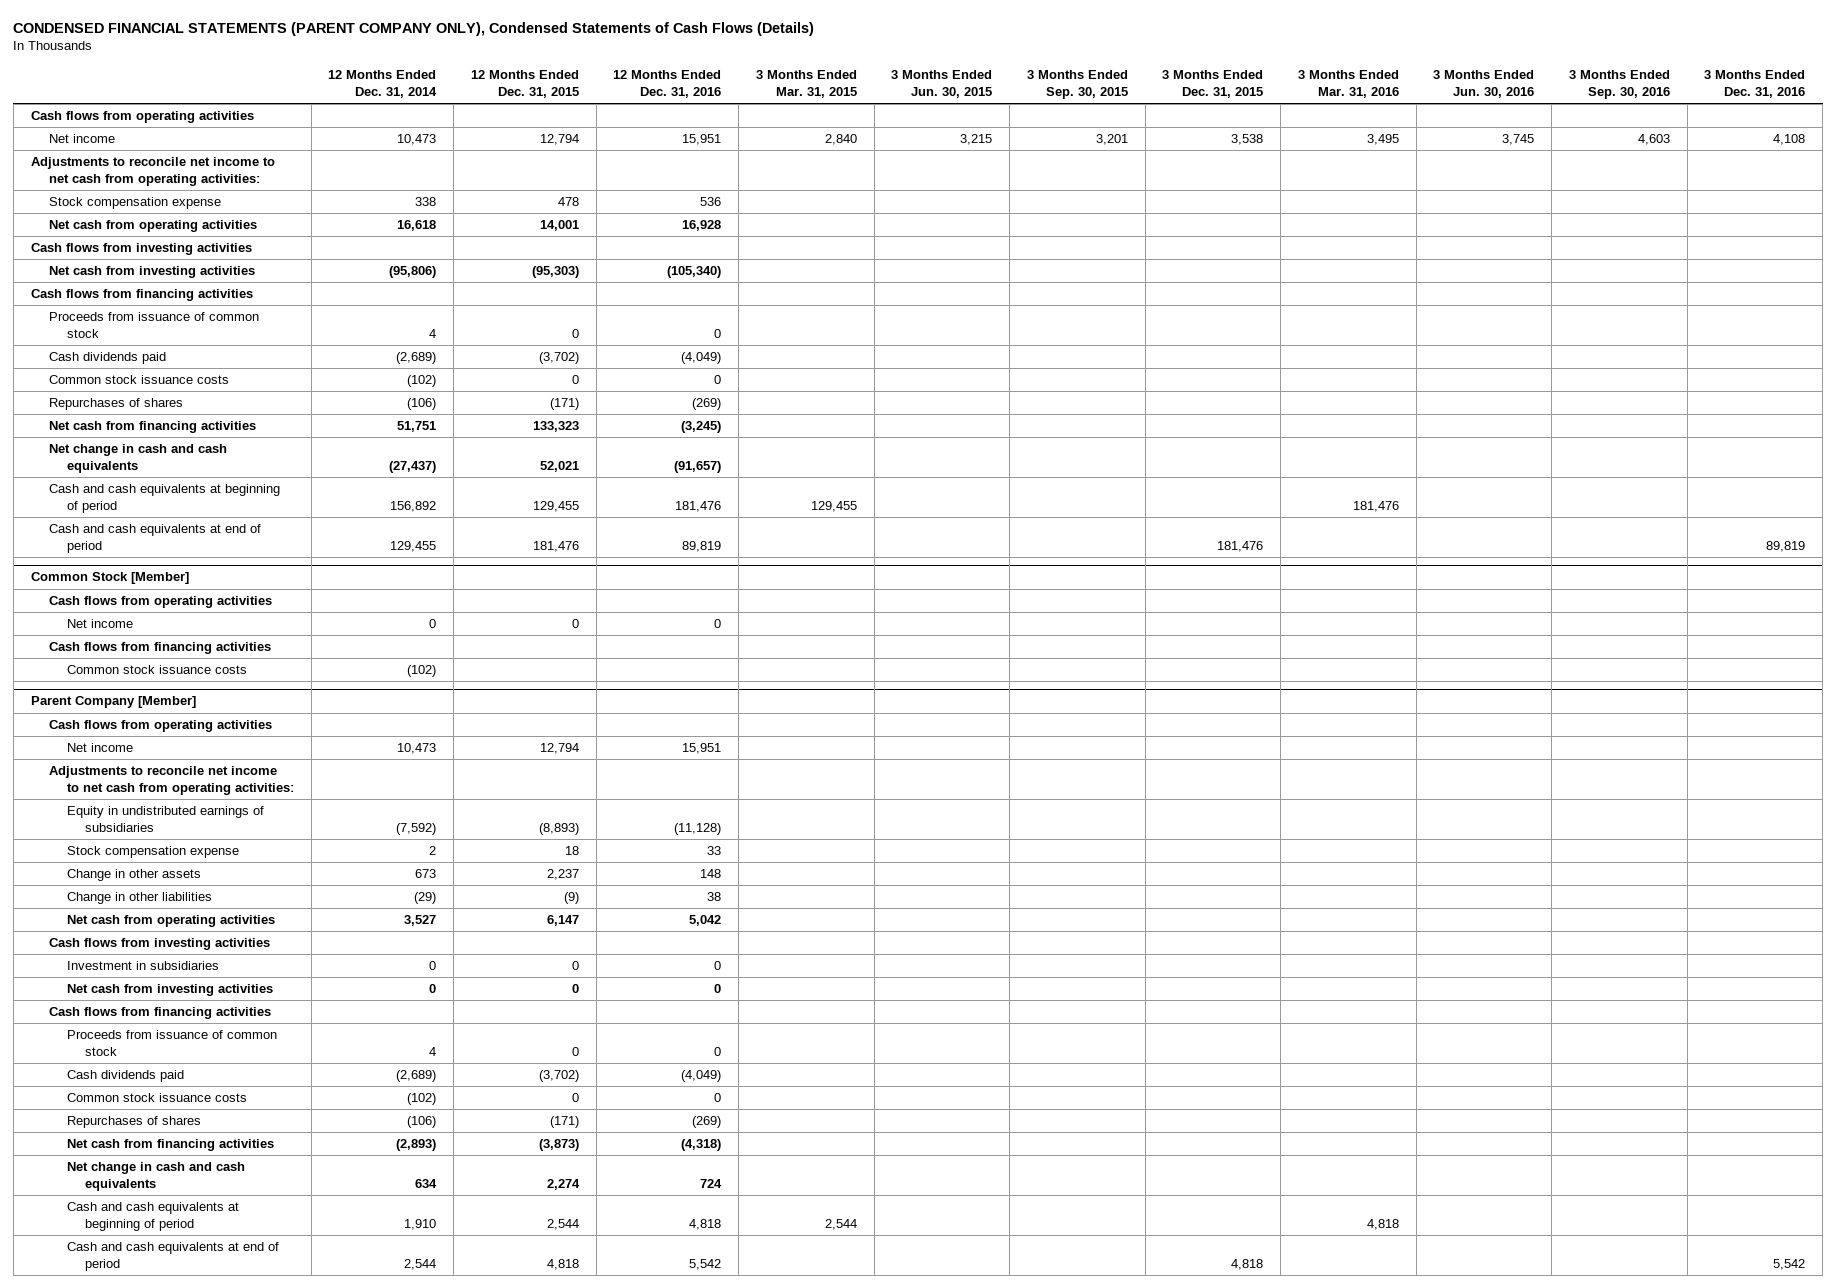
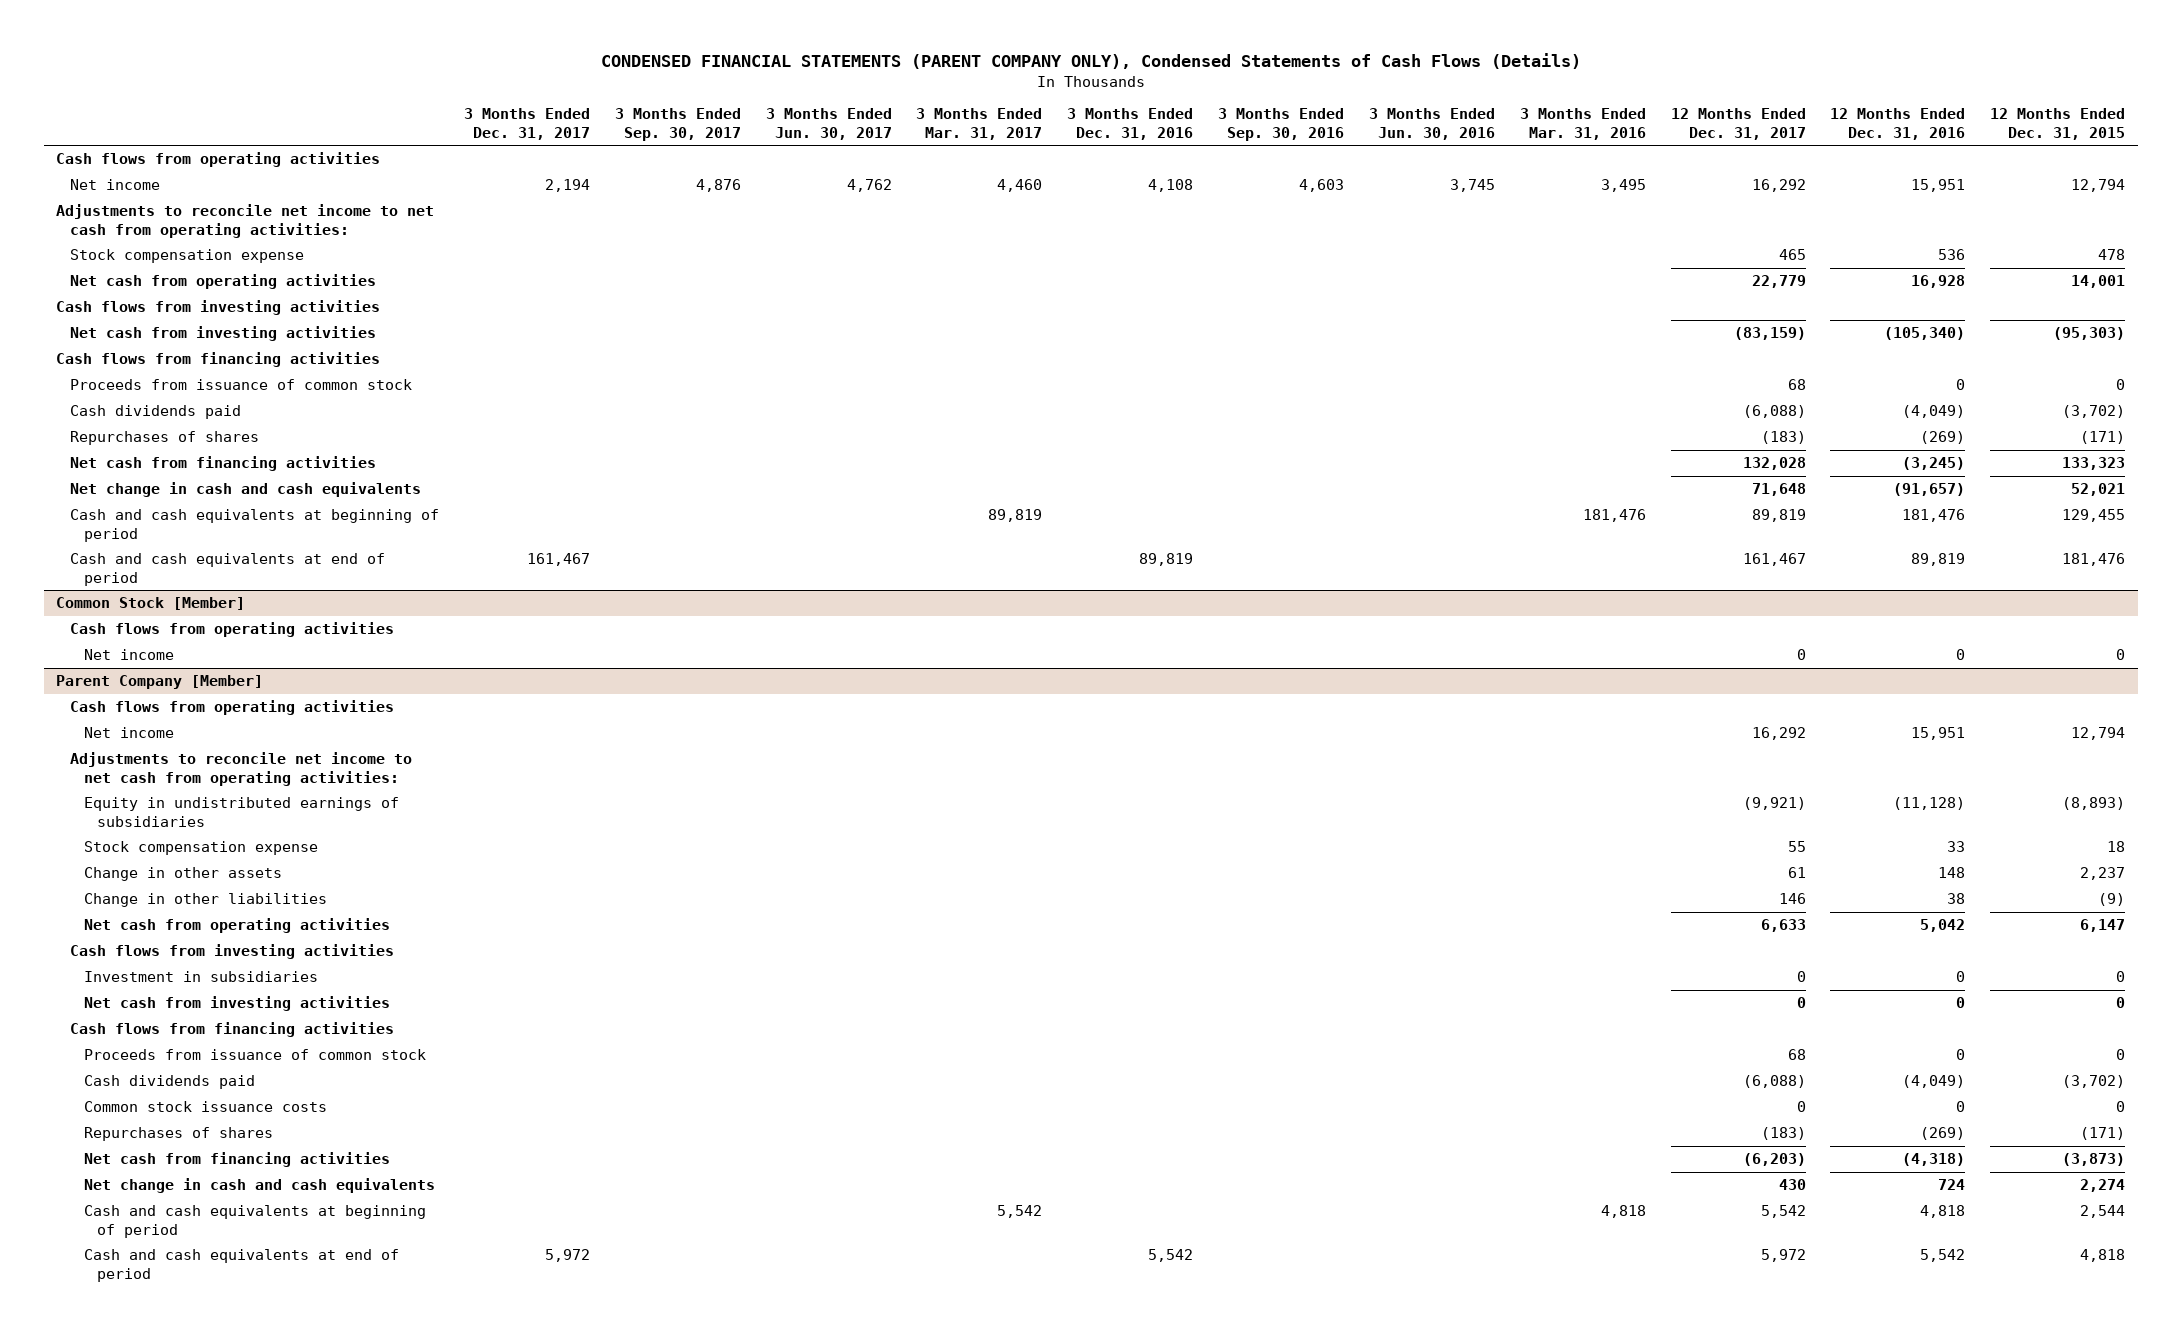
- | 12 Months Ended Dec. 31, 2014 | 12 Months Ended Dec. 31, 2015 | 12 Months Ended Dec. 31, 2016 | 3 Months Ended Mar. 31, 2015 | 3 Months Ended Jun. 30, 2015 | 3 Months Ended Sep. 30, 2015 | 3 Months Ended Dec. 31, 2015 | 3 Months Ended Mar. 31, 2016 | 3 Months Ended Jun. 30, 2016 | 3 Months Ended Sep. 30, 2016 | 3 Months Ended Dec. 31, 2016
+ | 3 Months Ended Dec. 31, 2017 | 3 Months Ended Sep. 30, 2017 | 3 Months Ended Jun. 30, 2017 | 3 Months Ended Mar. 31, 2017 | 3 Months Ended Dec. 31, 2016 | 3 Months Ended Sep. 30, 2016 | 3 Months Ended Jun. 30, 2016 | 3 Months Ended Mar. 31, 2016 | 12 Months Ended Dec. 31, 2017 | 12 Months Ended Dec. 31, 2016 | 12 Months Ended Dec. 31, 2015
- Common stock issuance costs | (102) | 0 | 0 | | | | | | | |
@ Common Stock [Member]
- Cash flows from financing activities
- Common stock issuance costs | (102) | | | | | | | | | |

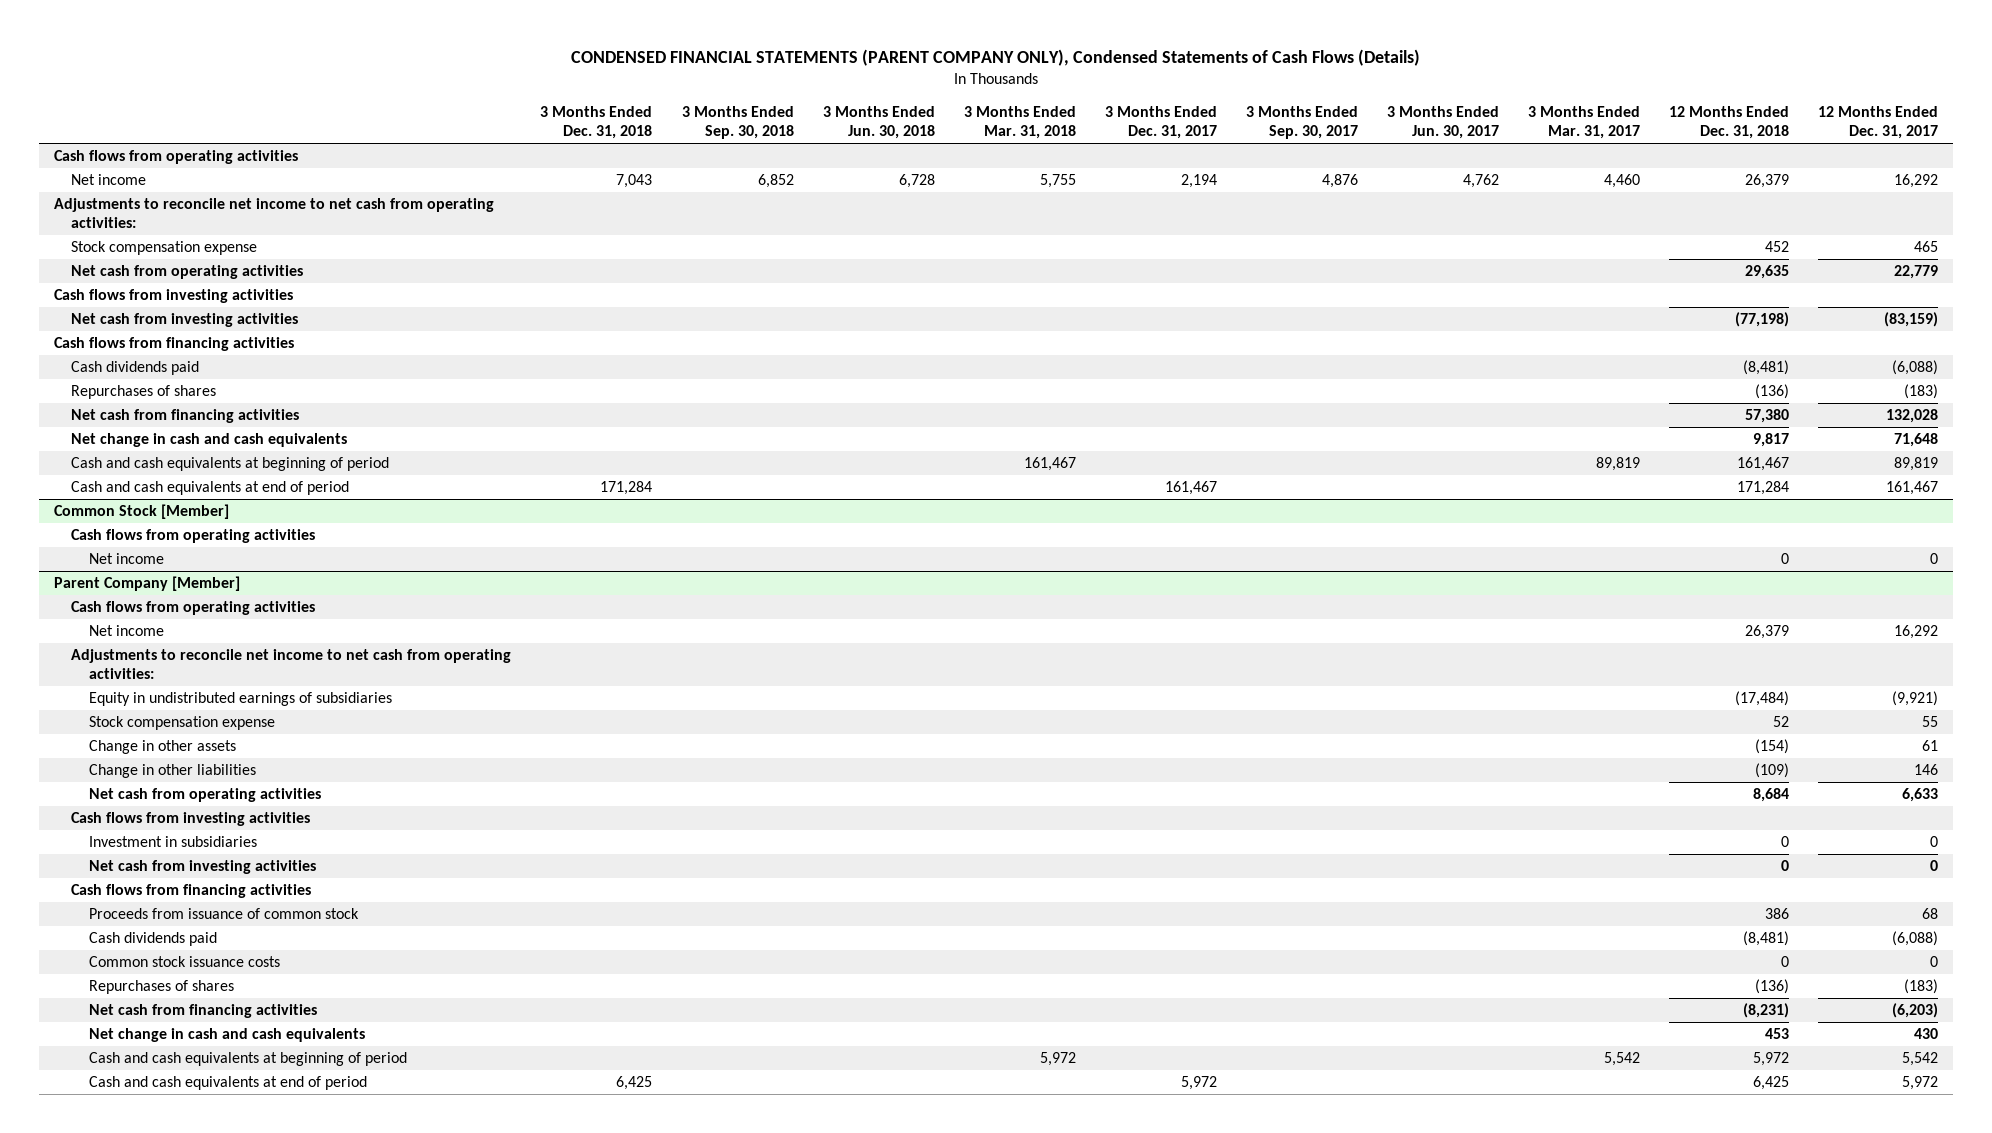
- | 3 Months Ended Dec. 31, 2017 | 3 Months Ended Sep. 30, 2017 | 3 Months Ended Jun. 30, 2017 | 3 Months Ended Mar. 31, 2017 | 3 Months Ended Dec. 31, 2016 | 3 Months Ended Sep. 30, 2016 | 3 Months Ended Jun. 30, 2016 | 3 Months Ended Mar. 31, 2016 | 12 Months Ended Dec. 31, 2017 | 12 Months Ended Dec. 31, 2016 | 12 Months Ended Dec. 31, 2015
+ | 3 Months Ended Dec. 31, 2018 | 3 Months Ended Sep. 30, 2018 | 3 Months Ended Jun. 30, 2018 | 3 Months Ended Mar. 31, 2018 | 3 Months Ended Dec. 31, 2017 | 3 Months Ended Sep. 30, 2017 | 3 Months Ended Jun. 30, 2017 | 3 Months Ended Mar. 31, 2017 | 12 Months Ended Dec. 31, 2018 | 12 Months Ended Dec. 31, 2017
- Proceeds from issuance of common stock | | | | | | | | | 68 | 0 | 0

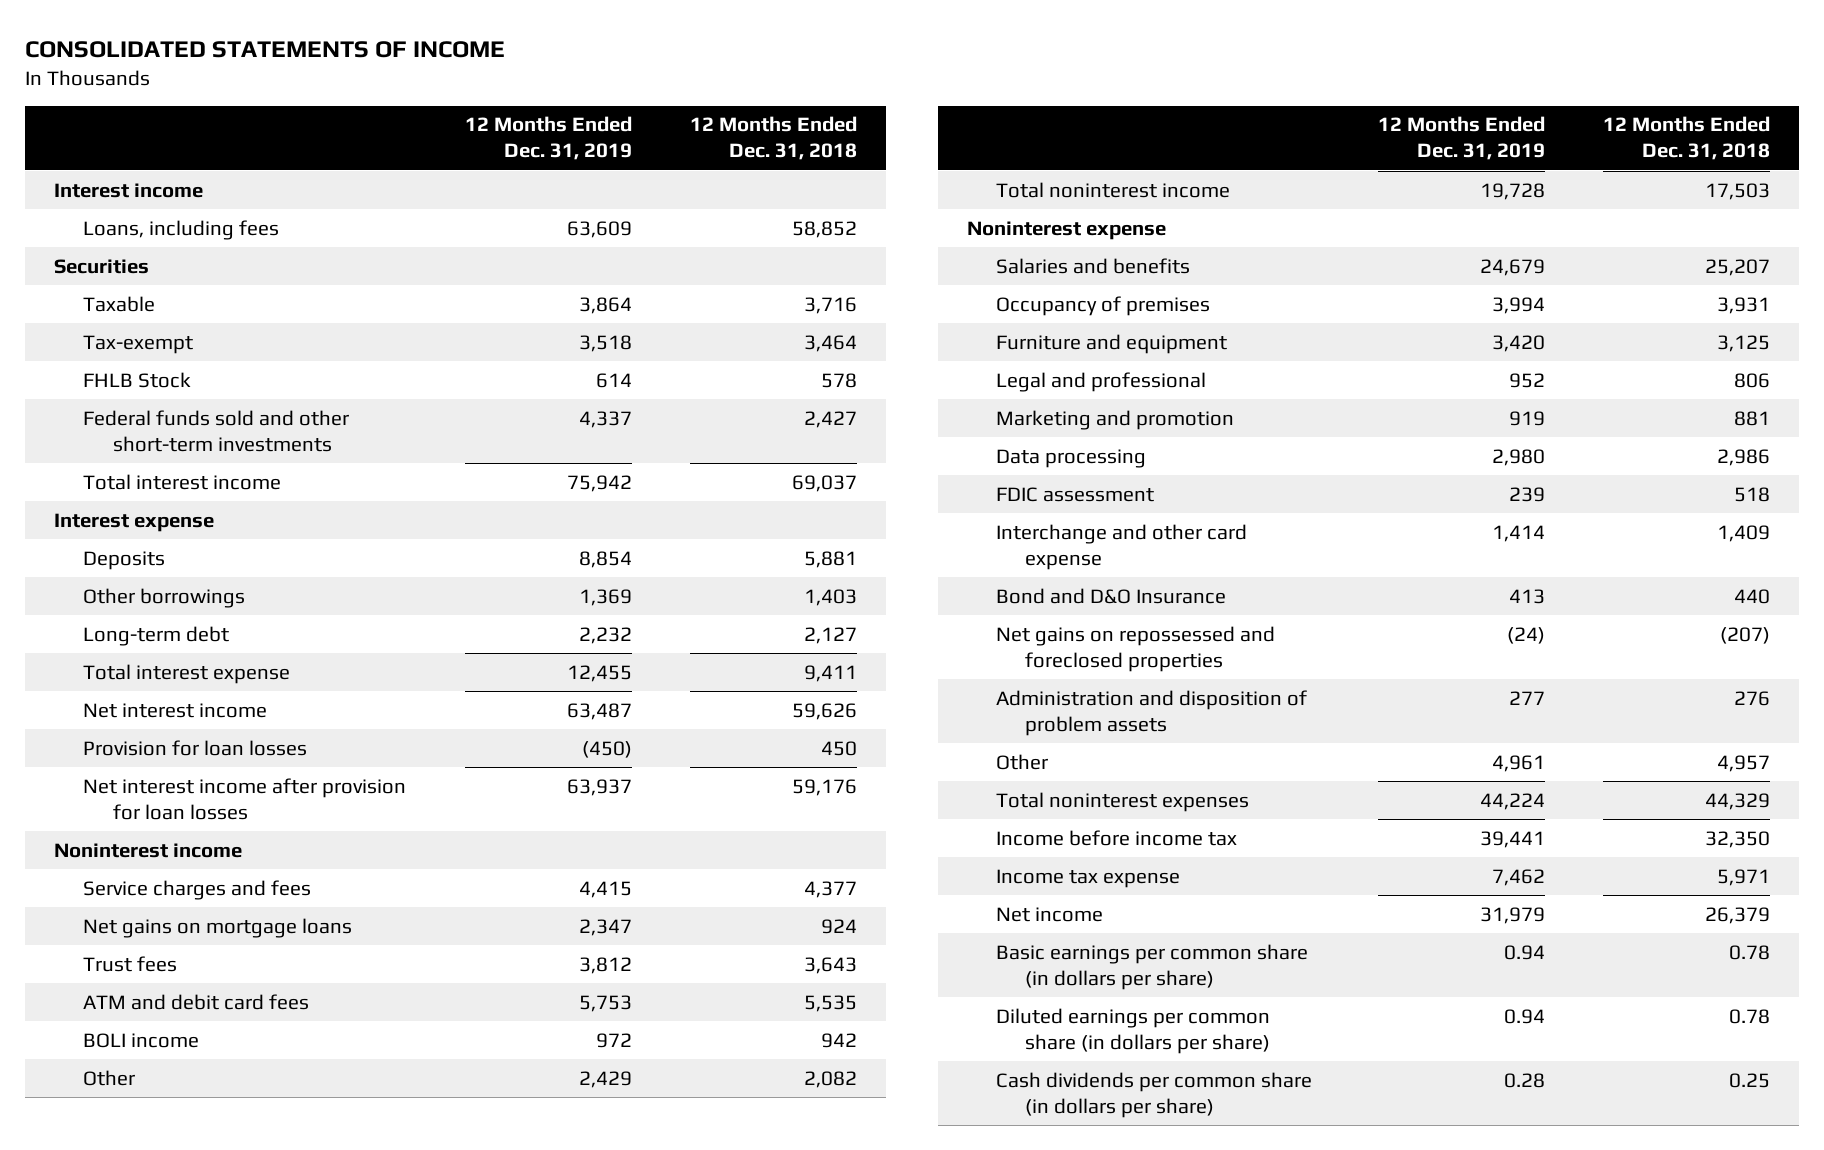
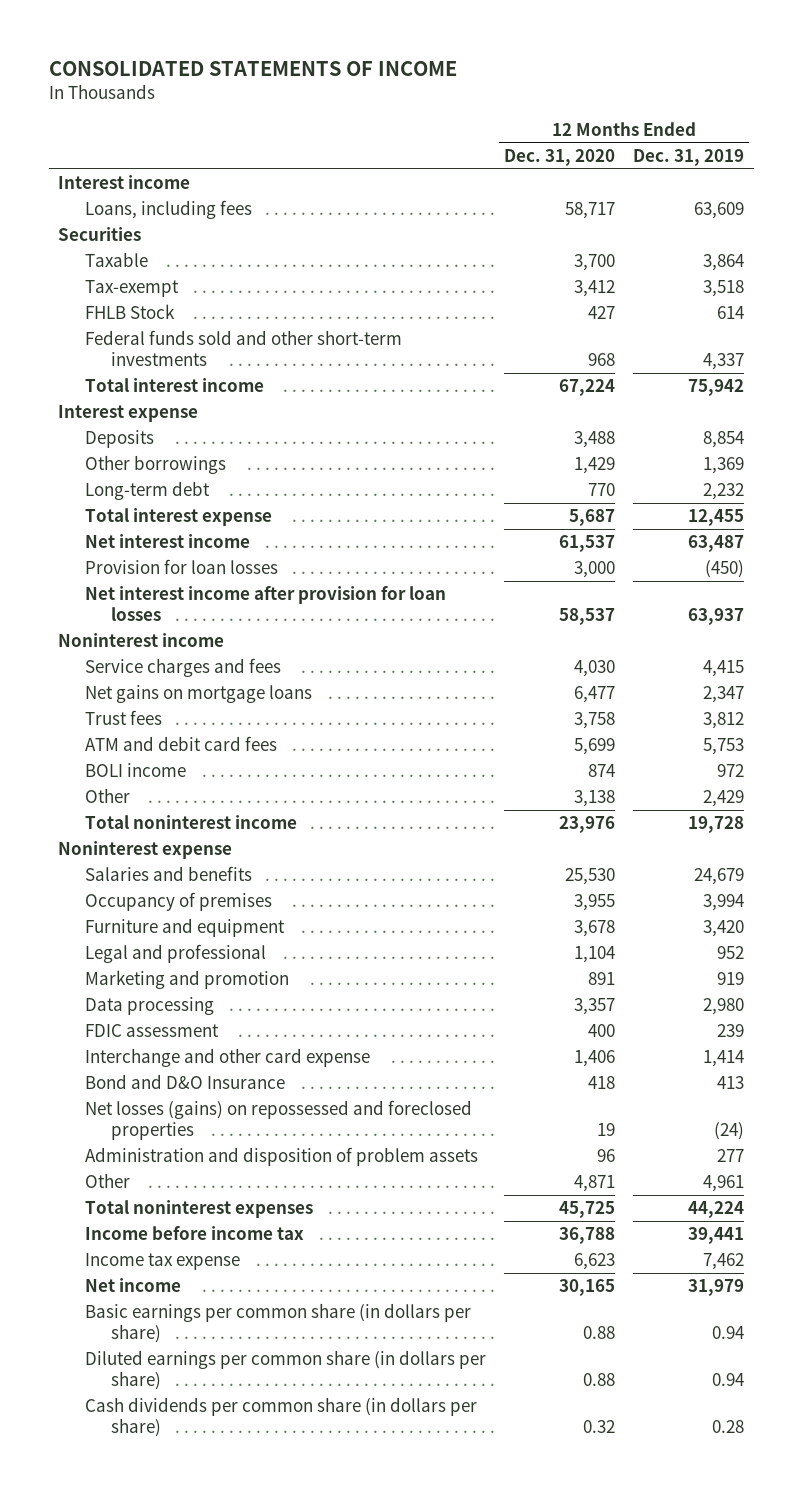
- | 12 Months Ended Dec. 31, 2019 | 12 Months Ended Dec. 31, 2018
+ | 12 Months Ended Dec. 31, 2020 | 12 Months Ended Dec. 31, 2019
- Net gains on repossessed and foreclosed properties | (24) | (207)
+ Net losses (gains) on repossessed and foreclosed properties | 19 | (24)

